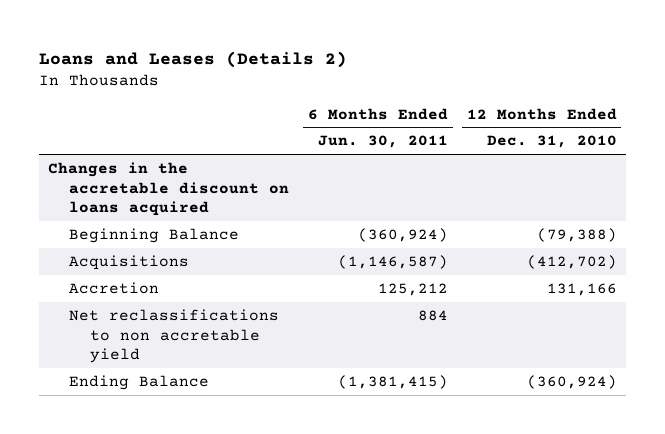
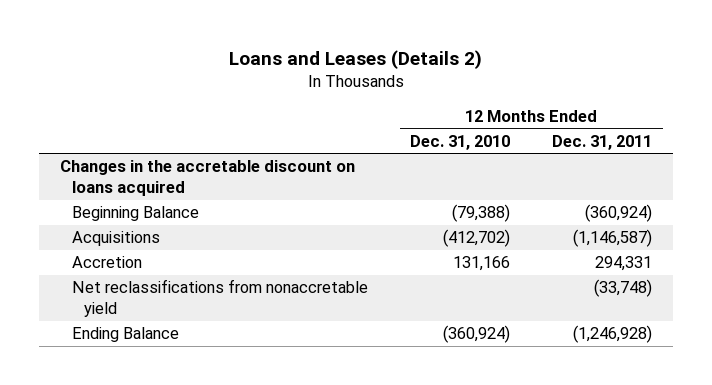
- | 6 Months Ended Jun. 30, 2011 | 12 Months Ended Dec. 31, 2010
+ | 12 Months Ended Dec. 31, 2010 | 12 Months Ended Dec. 31, 2011
- Net reclassifications to non accretable yield | 884 |
+ Net reclassifications from nonaccretable yield | | (33,748)

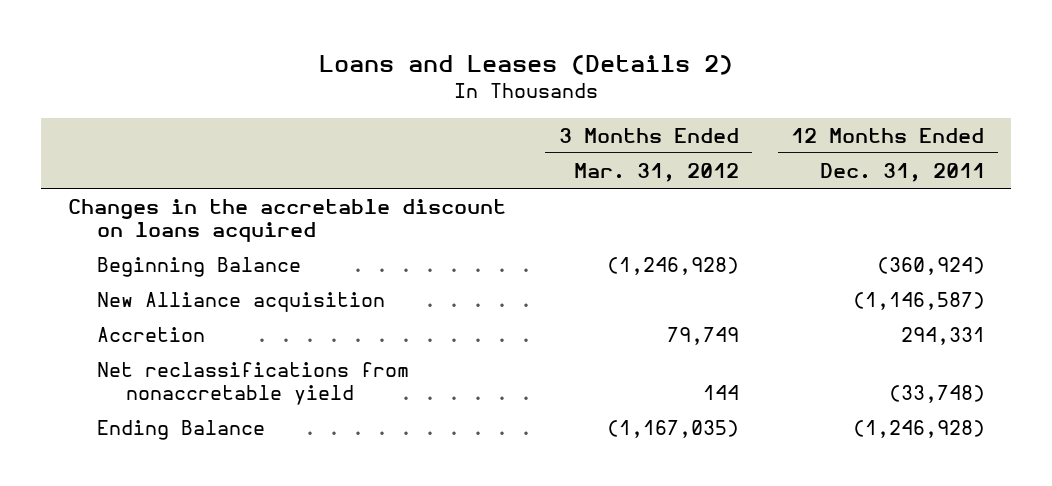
- | 12 Months Ended Dec. 31, 2010 | 12 Months Ended Dec. 31, 2011
+ | 3 Months Ended Mar. 31, 2012 | 12 Months Ended Dec. 31, 2011
- Acquisitions | (412,702) | (1,146,587)
+ New Alliance acquisition | | (1,146,587)

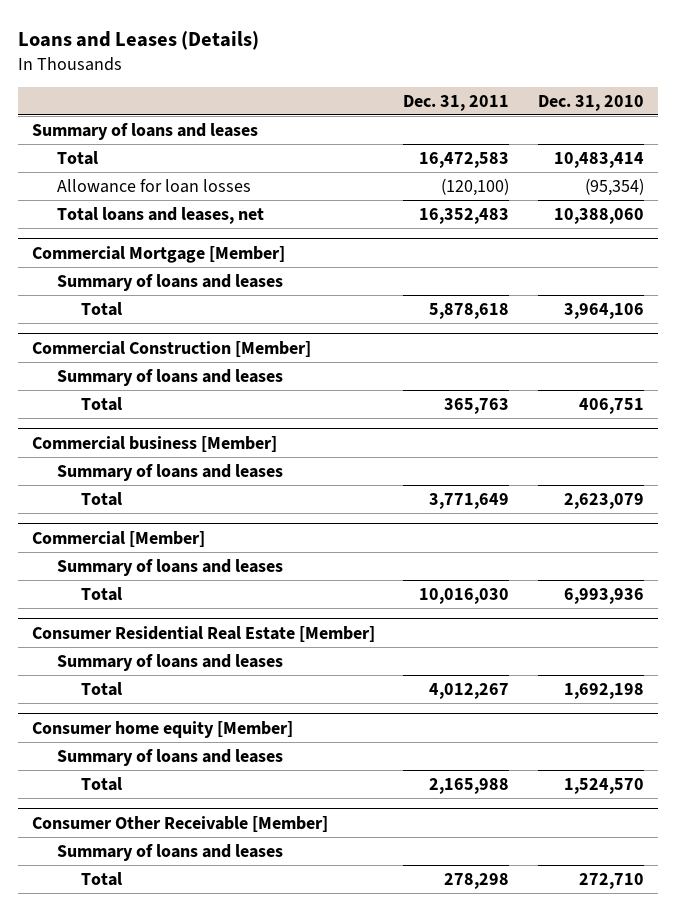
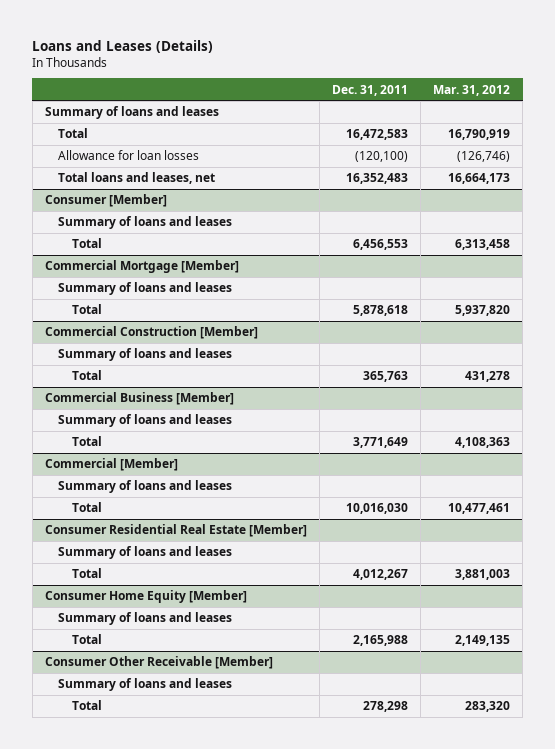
- | Dec. 31, 2011 | Dec. 31, 2010
+ | Dec. 31, 2011 | Mar. 31, 2012
+ Consumer [Member]
+ Summary of loans and leases
+ Total | 6,456,553 | 6,313,458
- Commercial business [Member]
+ Commercial Business [Member]
- Consumer home equity [Member]
+ Consumer Home Equity [Member]

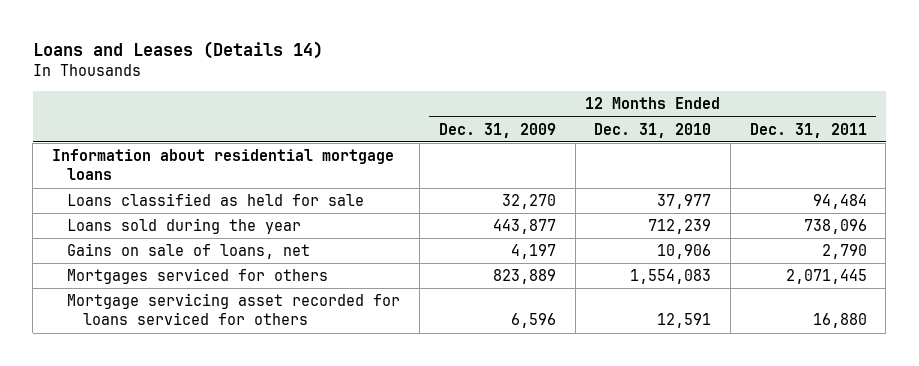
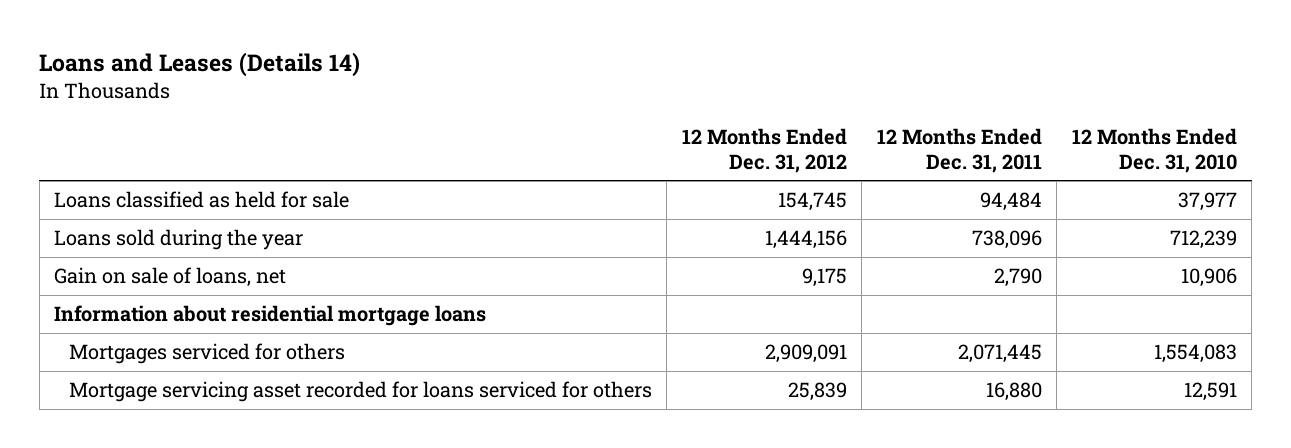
- | 12 Months Ended Dec. 31, 2009 | 12 Months Ended Dec. 31, 2010 | 12 Months Ended Dec. 31, 2011
+ | 12 Months Ended Dec. 31, 2012 | 12 Months Ended Dec. 31, 2011 | 12 Months Ended Dec. 31, 2010
- Gains on sale of loans, net | 4,197 | 10,906 | 2,790
+ Gain on sale of loans, net | 9,175 | 2,790 | 10,906
moved down: Information about residential mortgage loans

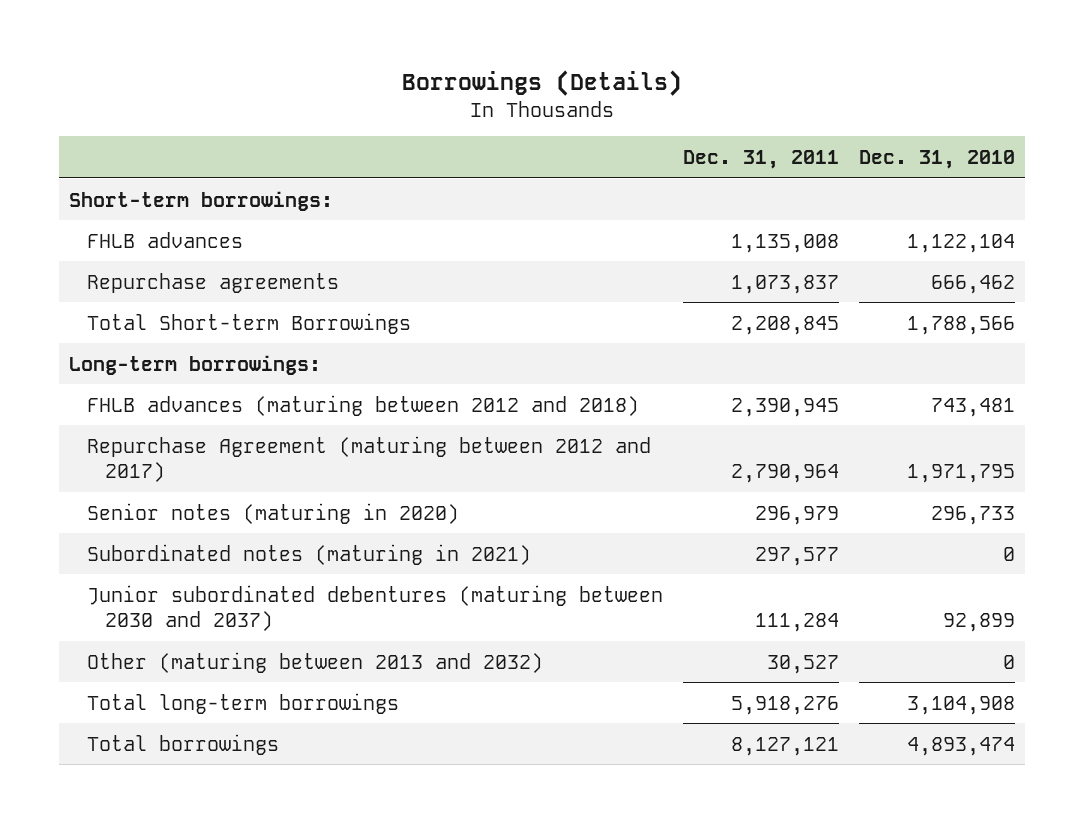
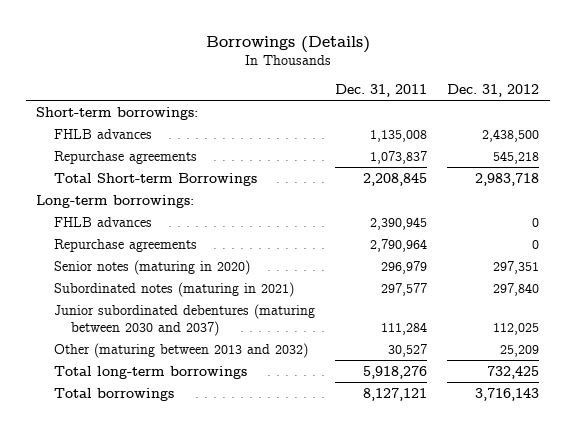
- | Dec. 31, 2011 | Dec. 31, 2010
+ | Dec. 31, 2011 | Dec. 31, 2012
- FHLB advances (maturing between 2012 and 2018) | 2,390,945 | 743,481
- Repurchase Agreement (maturing between 2012 and 2017) | 2,790,964 | 1,971,795
+ FHLB advances | 2,390,945 | 0
+ Repurchase agreements | 2,790,964 | 0

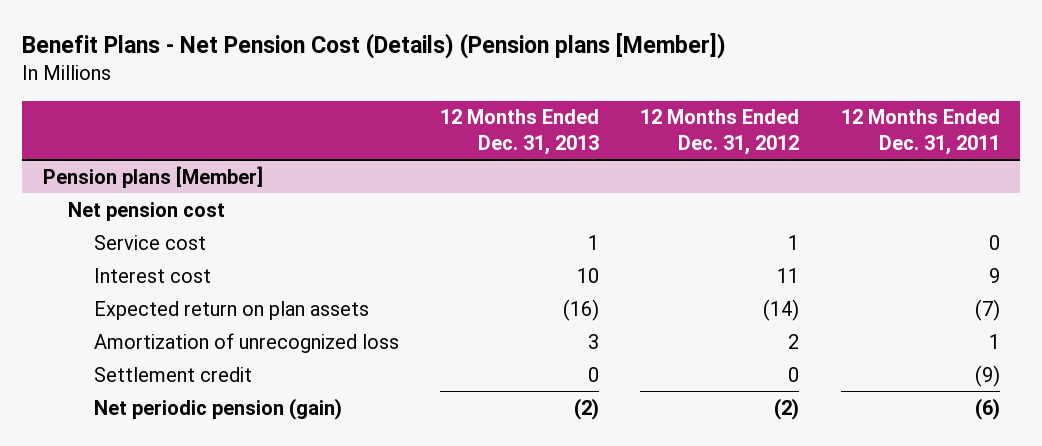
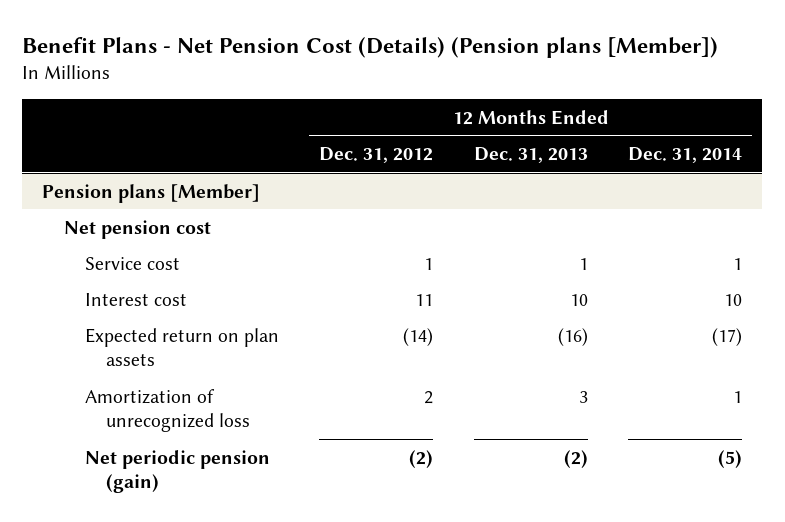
- | 12 Months Ended Dec. 31, 2013 | 12 Months Ended Dec. 31, 2012 | 12 Months Ended Dec. 31, 2011
+ | 12 Months Ended Dec. 31, 2012 | 12 Months Ended Dec. 31, 2013 | 12 Months Ended Dec. 31, 2014
@ Pension plans [Member]
- Settlement credit | 0 | 0 | (9)

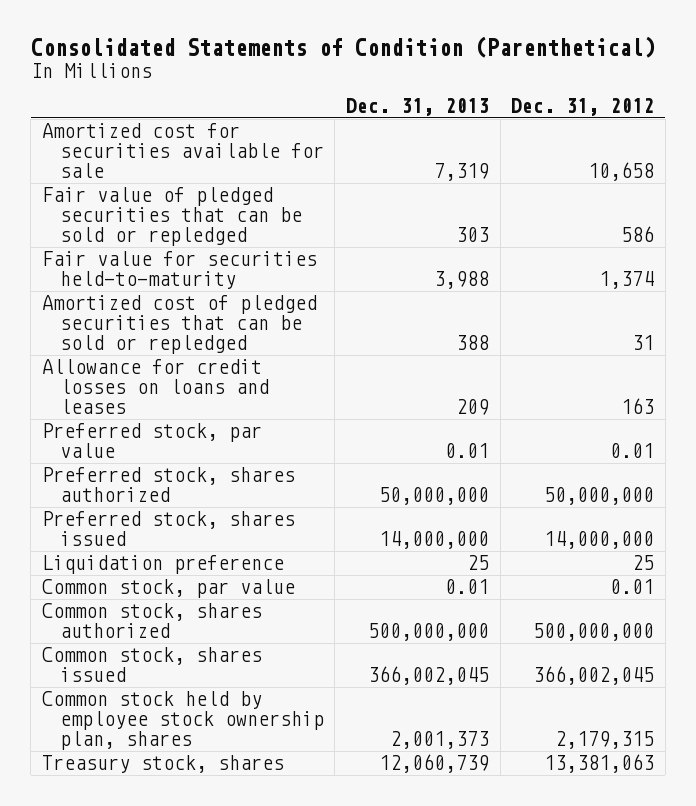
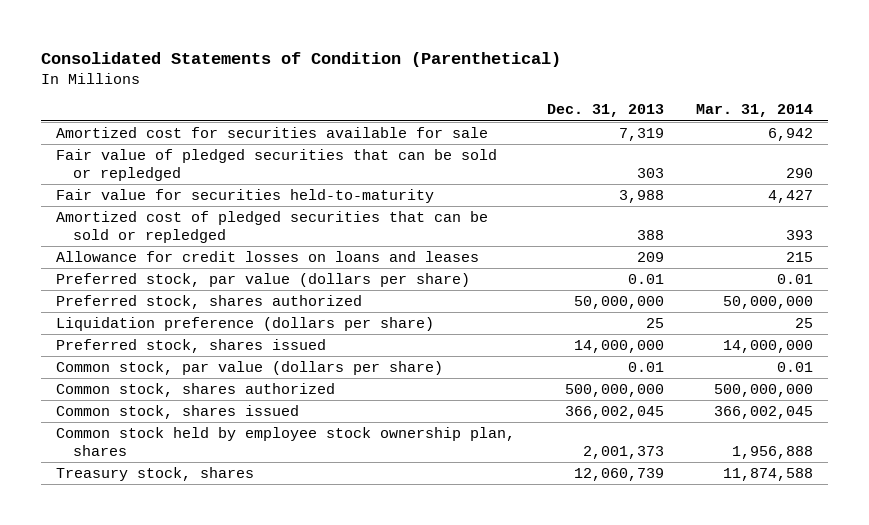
- | Dec. 31, 2013 | Dec. 31, 2012
+ | Dec. 31, 2013 | Mar. 31, 2014
- Preferred stock, par value | 0.01 | 0.01
+ Preferred stock, par value (dollars per share) | 0.01 | 0.01
+ Liquidation preference (dollars per share) | 25 | 25
- Liquidation preference | 25 | 25
- Common stock, par value | 0.01 | 0.01
+ Common stock, par value (dollars per share) | 0.01 | 0.01

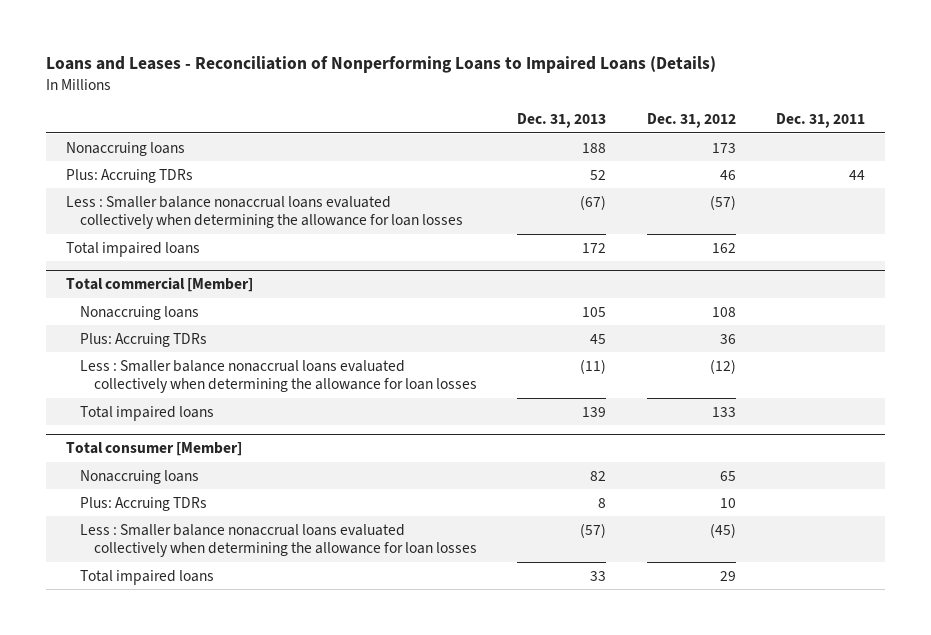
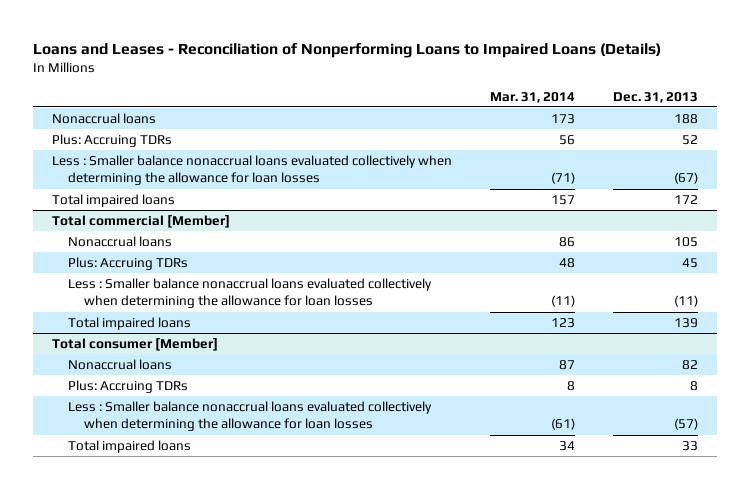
- | Dec. 31, 2013 | Dec. 31, 2012 | Dec. 31, 2011
+ | Mar. 31, 2014 | Dec. 31, 2013
- Nonaccruing loans | 188 | 173 |
+ Nonaccrual loans | 173 | 188
@ Total commercial [Member]
- Nonaccruing loans | 105 | 108 |
+ Nonaccrual loans | 86 | 105
@ Total consumer [Member]
- Nonaccruing loans | 82 | 65 |
+ Nonaccrual loans | 87 | 82

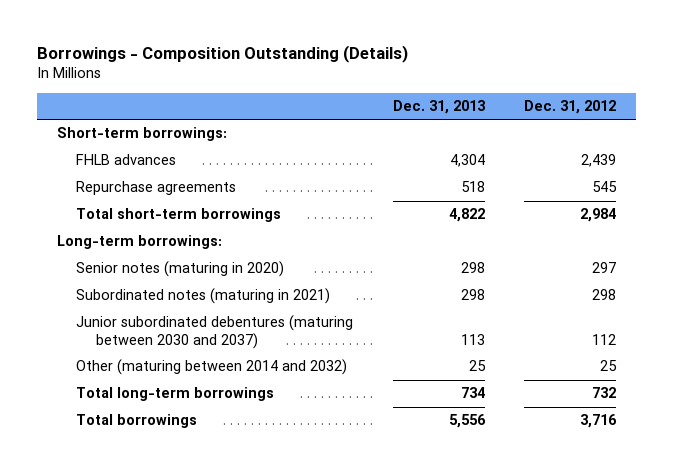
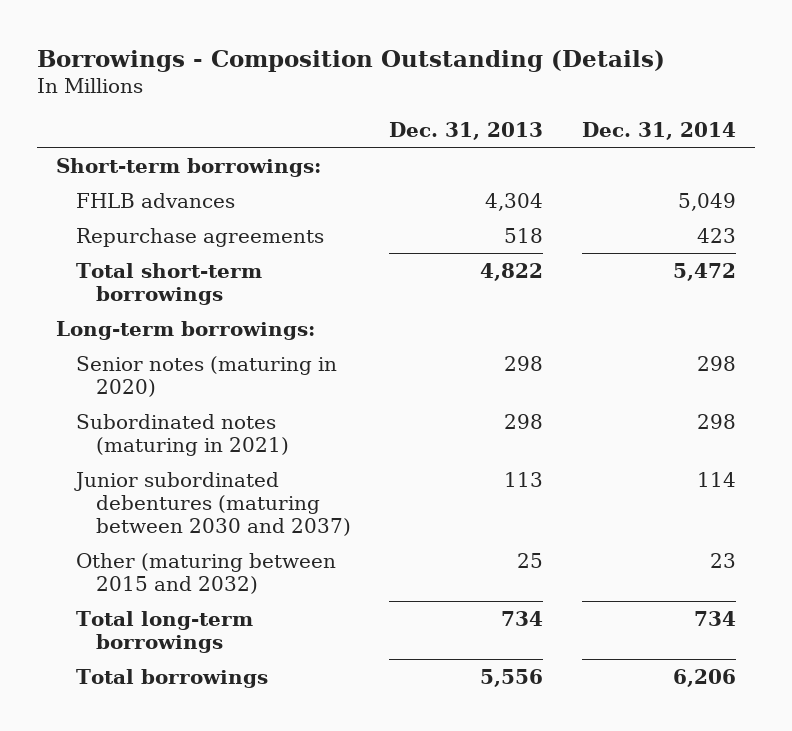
- | Dec. 31, 2013 | Dec. 31, 2012
+ | Dec. 31, 2013 | Dec. 31, 2014
- Other (maturing between 2014 and 2032) | 25 | 25
+ Other (maturing between 2015 and 2032) | 25 | 23

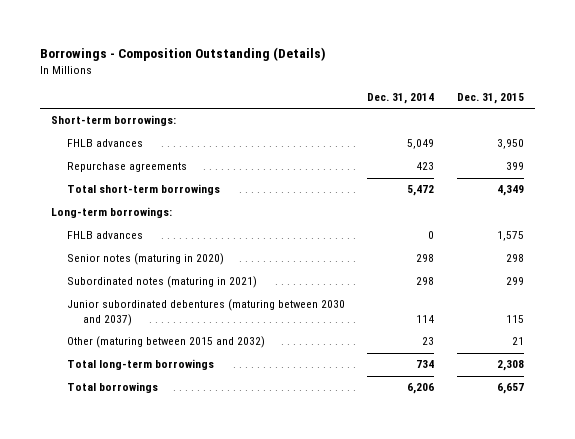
- | Dec. 31, 2013 | Dec. 31, 2014
+ | Dec. 31, 2014 | Dec. 31, 2015
+ FHLB advances | 0 | 1,575

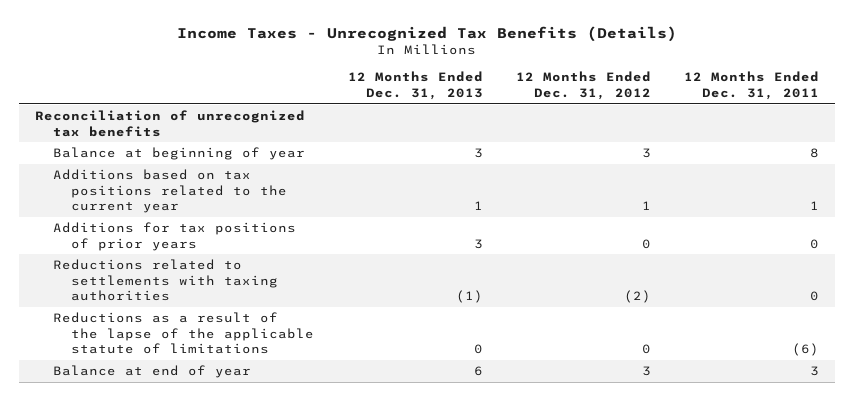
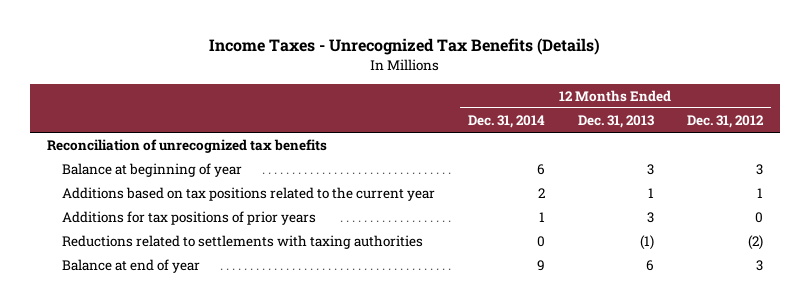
- | 12 Months Ended Dec. 31, 2013 | 12 Months Ended Dec. 31, 2012 | 12 Months Ended Dec. 31, 2011
+ | 12 Months Ended Dec. 31, 2014 | 12 Months Ended Dec. 31, 2013 | 12 Months Ended Dec. 31, 2012
- Reductions as a result of the lapse of the applicable statute of limitations | 0 | 0 | (6)

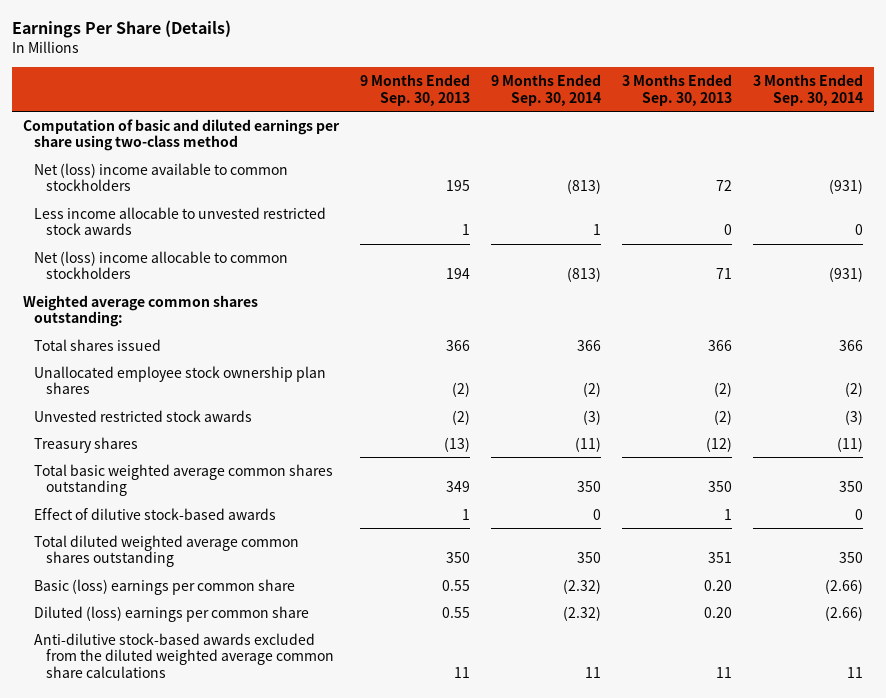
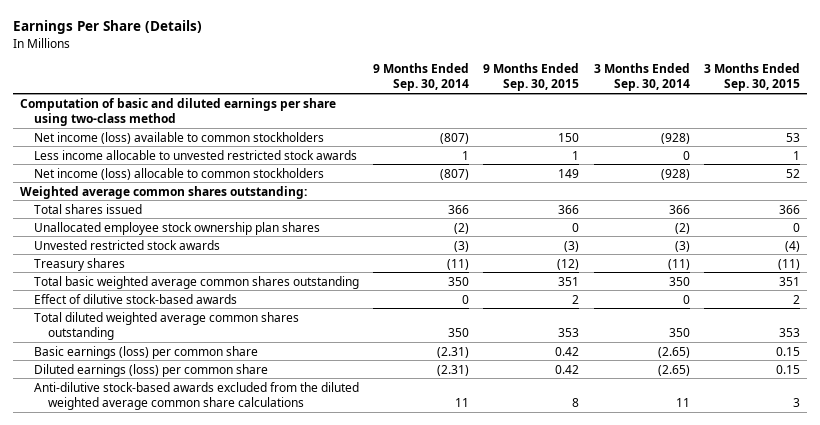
- | 9 Months Ended Sep. 30, 2013 | 9 Months Ended Sep. 30, 2014 | 3 Months Ended Sep. 30, 2013 | 3 Months Ended Sep. 30, 2014
+ | 9 Months Ended Sep. 30, 2014 | 9 Months Ended Sep. 30, 2015 | 3 Months Ended Sep. 30, 2014 | 3 Months Ended Sep. 30, 2015
- Net (loss) income available to common stockholders | 195 | (813) | 72 | (931)
+ Net income (loss) available to common stockholders | (807) | 150 | (928) | 53
- Net (loss) income allocable to common stockholders | 194 | (813) | 71 | (931)
+ Net income (loss) allocable to common stockholders | (807) | 149 | (928) | 52
- Basic (loss) earnings per common share | 0.55 | (2.32) | 0.20 | (2.66)
- Diluted (loss) earnings per common share | 0.55 | (2.32) | 0.20 | (2.66)
+ Basic earnings (loss) per common share | (2.31) | 0.42 | (2.65) | 0.15
+ Diluted earnings (loss) per common share | (2.31) | 0.42 | (2.65) | 0.15

